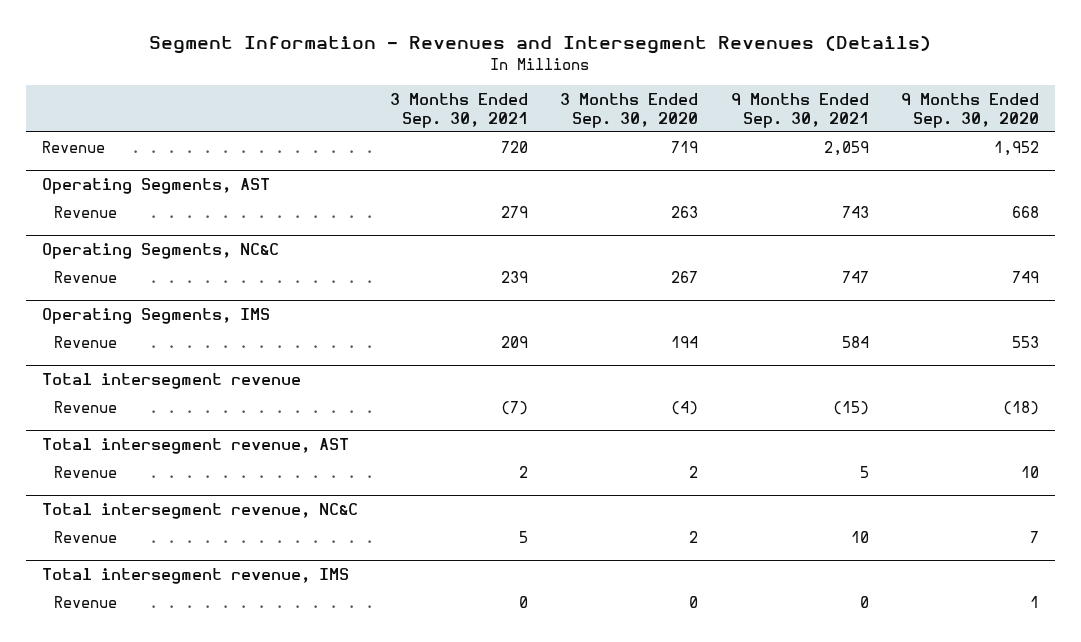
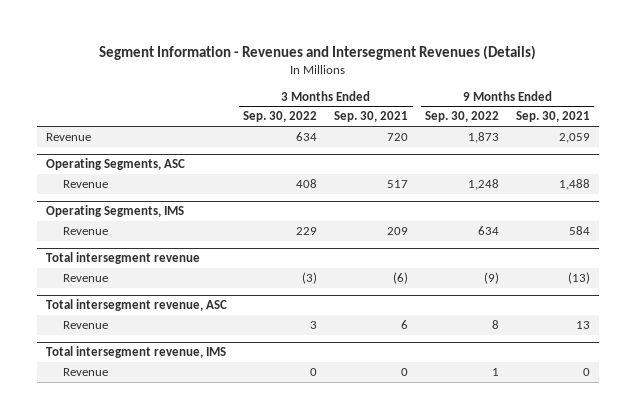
- | 3 Months Ended Sep. 30, 2021 | 3 Months Ended Sep. 30, 2020 | 9 Months Ended Sep. 30, 2021 | 9 Months Ended Sep. 30, 2020
+ | 3 Months Ended Sep. 30, 2022 | 3 Months Ended Sep. 30, 2021 | 9 Months Ended Sep. 30, 2022 | 9 Months Ended Sep. 30, 2021
- Operating Segments, AST
- Revenue | 279 | 263 | 743 | 668
- Operating Segments, NC&C
- Revenue | 239 | 267 | 747 | 749
+ Operating Segments, ASC
+ Revenue | 408 | 517 | 1,248 | 1,488
@ Total intersegment revenue
- Revenue | (7) | (4) | (15) | (18)
- Total intersegment revenue, AST
- Revenue | 2 | 2 | 5 | 10
- Total intersegment revenue, NC&C
- Revenue | 5 | 2 | 10 | 7
@ Total intersegment revenue
+ Revenue | (3) | (6) | (9) | (13)
+ Total intersegment revenue, ASC
+ Revenue | 3 | 6 | 8 | 13

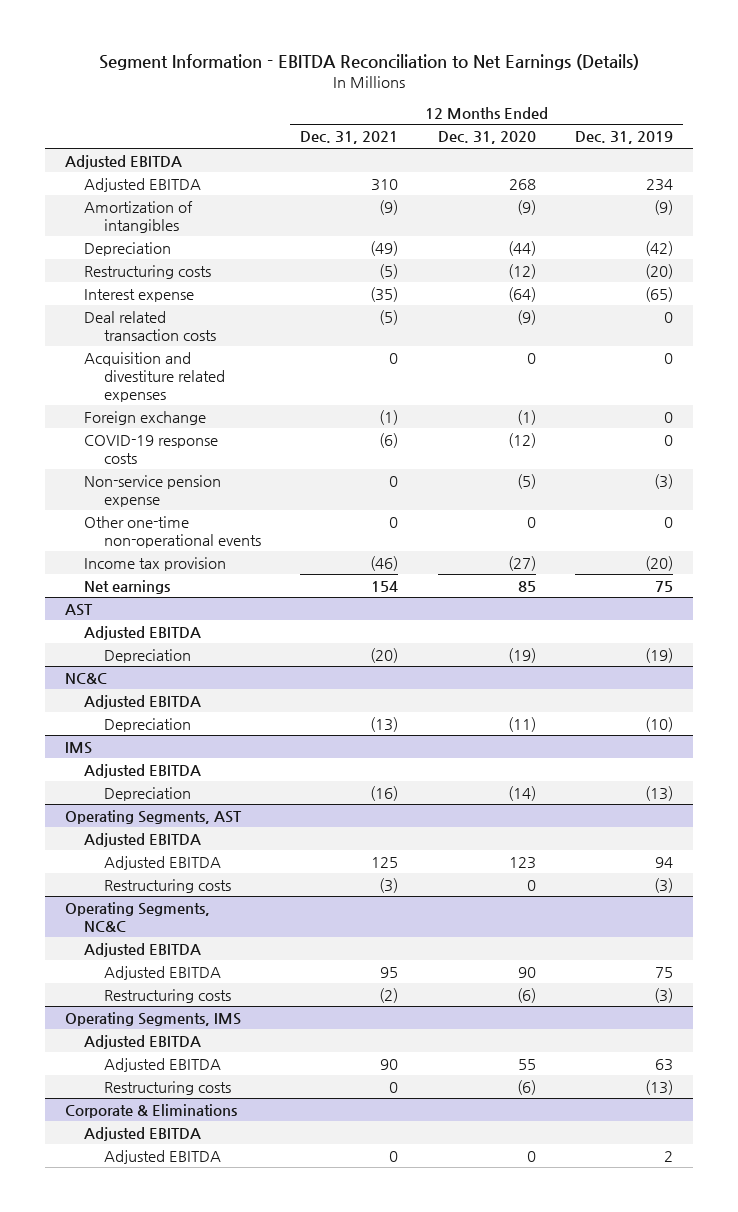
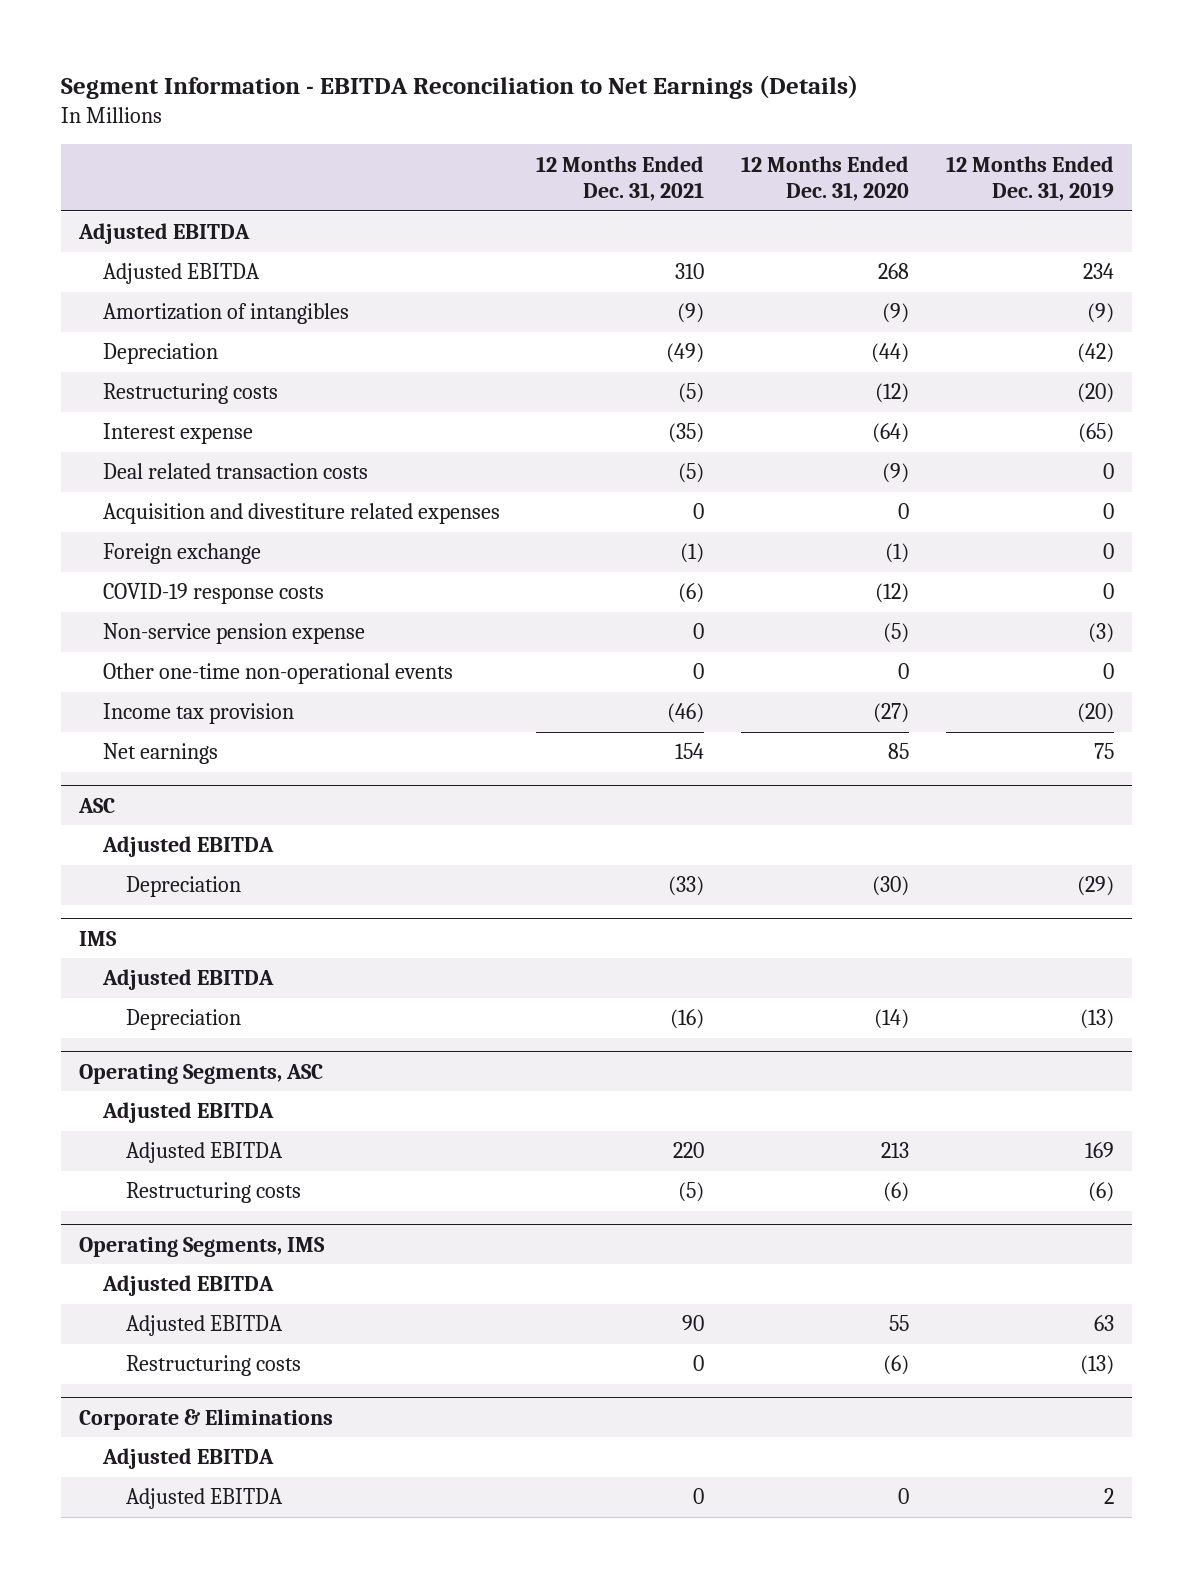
- AST
- Adjusted EBITDA
- Depreciation | (20) | (19) | (19)
- NC&C
+ ASC
- Depreciation | (13) | (11) | (10)
+ Depreciation | (33) | (30) | (29)
- Operating Segments, AST
- Adjusted EBITDA
- Adjusted EBITDA | 125 | 123 | 94
- Restructuring costs | (3) | 0 | (3)
- Operating Segments, NC&C
+ Operating Segments, ASC
- Adjusted EBITDA | 95 | 90 | 75
- Restructuring costs | (2) | (6) | (3)
+ Adjusted EBITDA | 220 | 213 | 169
+ Restructuring costs | (5) | (6) | (6)

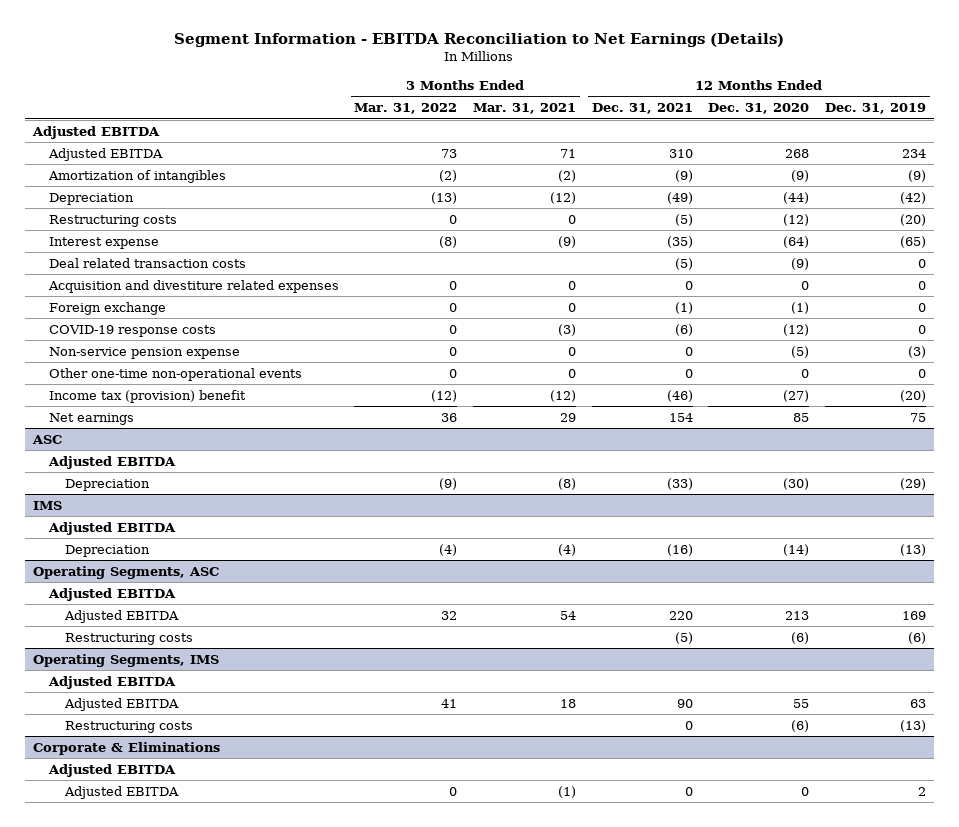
- | 12 Months Ended Dec. 31, 2021 | 12 Months Ended Dec. 31, 2020 | 12 Months Ended Dec. 31, 2019
+ | 3 Months Ended Mar. 31, 2022 | 3 Months Ended Mar. 31, 2021 | 12 Months Ended Dec. 31, 2021 | 12 Months Ended Dec. 31, 2020 | 12 Months Ended Dec. 31, 2019
- Income tax provision | (46) | (27) | (20)
+ Income tax (provision) benefit | (12) | (12) | (46) | (27) | (20)

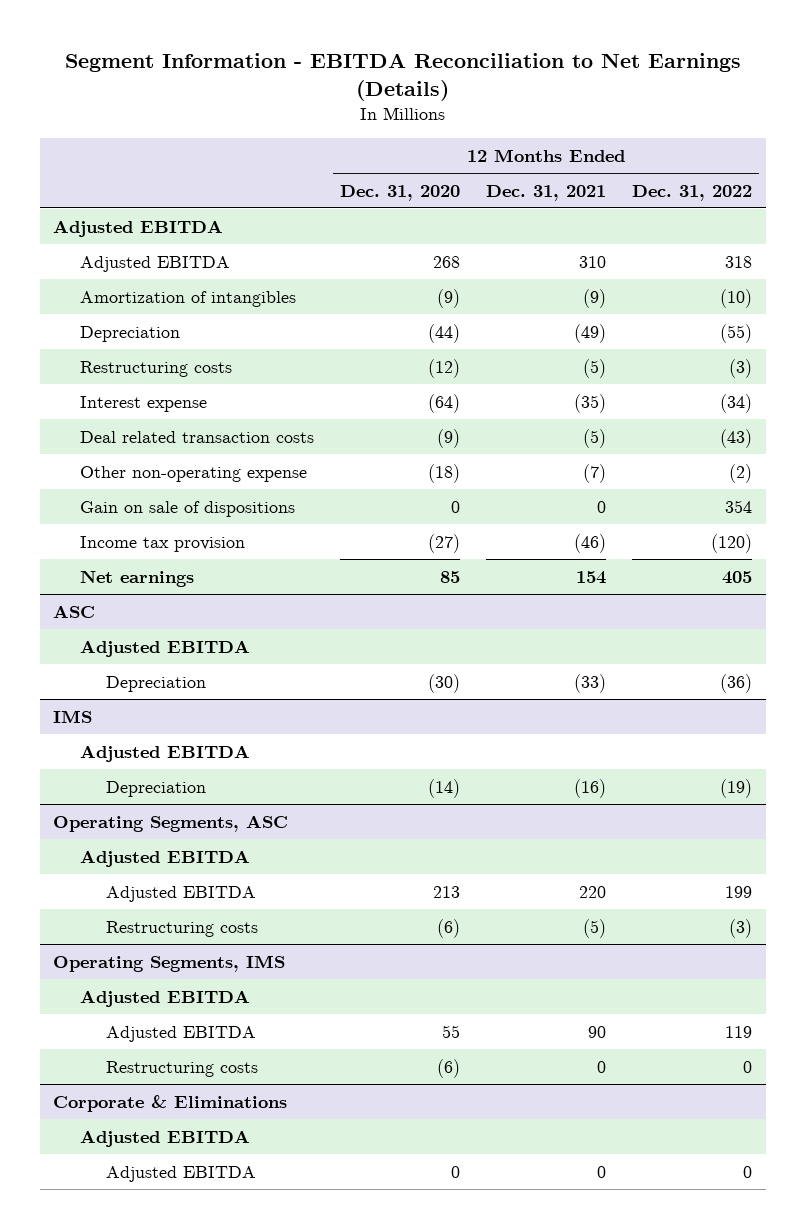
- | 3 Months Ended Mar. 31, 2022 | 3 Months Ended Mar. 31, 2021 | 12 Months Ended Dec. 31, 2021 | 12 Months Ended Dec. 31, 2020 | 12 Months Ended Dec. 31, 2019
+ | 12 Months Ended Dec. 31, 2020 | 12 Months Ended Dec. 31, 2021 | 12 Months Ended Dec. 31, 2022
- Acquisition and divestiture related expenses | 0 | 0 | 0 | 0 | 0
- Foreign exchange | 0 | 0 | (1) | (1) | 0
- COVID-19 response costs | 0 | (3) | (6) | (12) | 0
- Non-service pension expense | 0 | 0 | 0 | (5) | (3)
- Other one-time non-operational events | 0 | 0 | 0 | 0 | 0
- Income tax (provision) benefit | (12) | (12) | (46) | (27) | (20)
+ Other non-operating expense | (18) | (7) | (2)
+ Gain on sale of dispositions | 0 | 0 | 354
+ Income tax provision | (27) | (46) | (120)

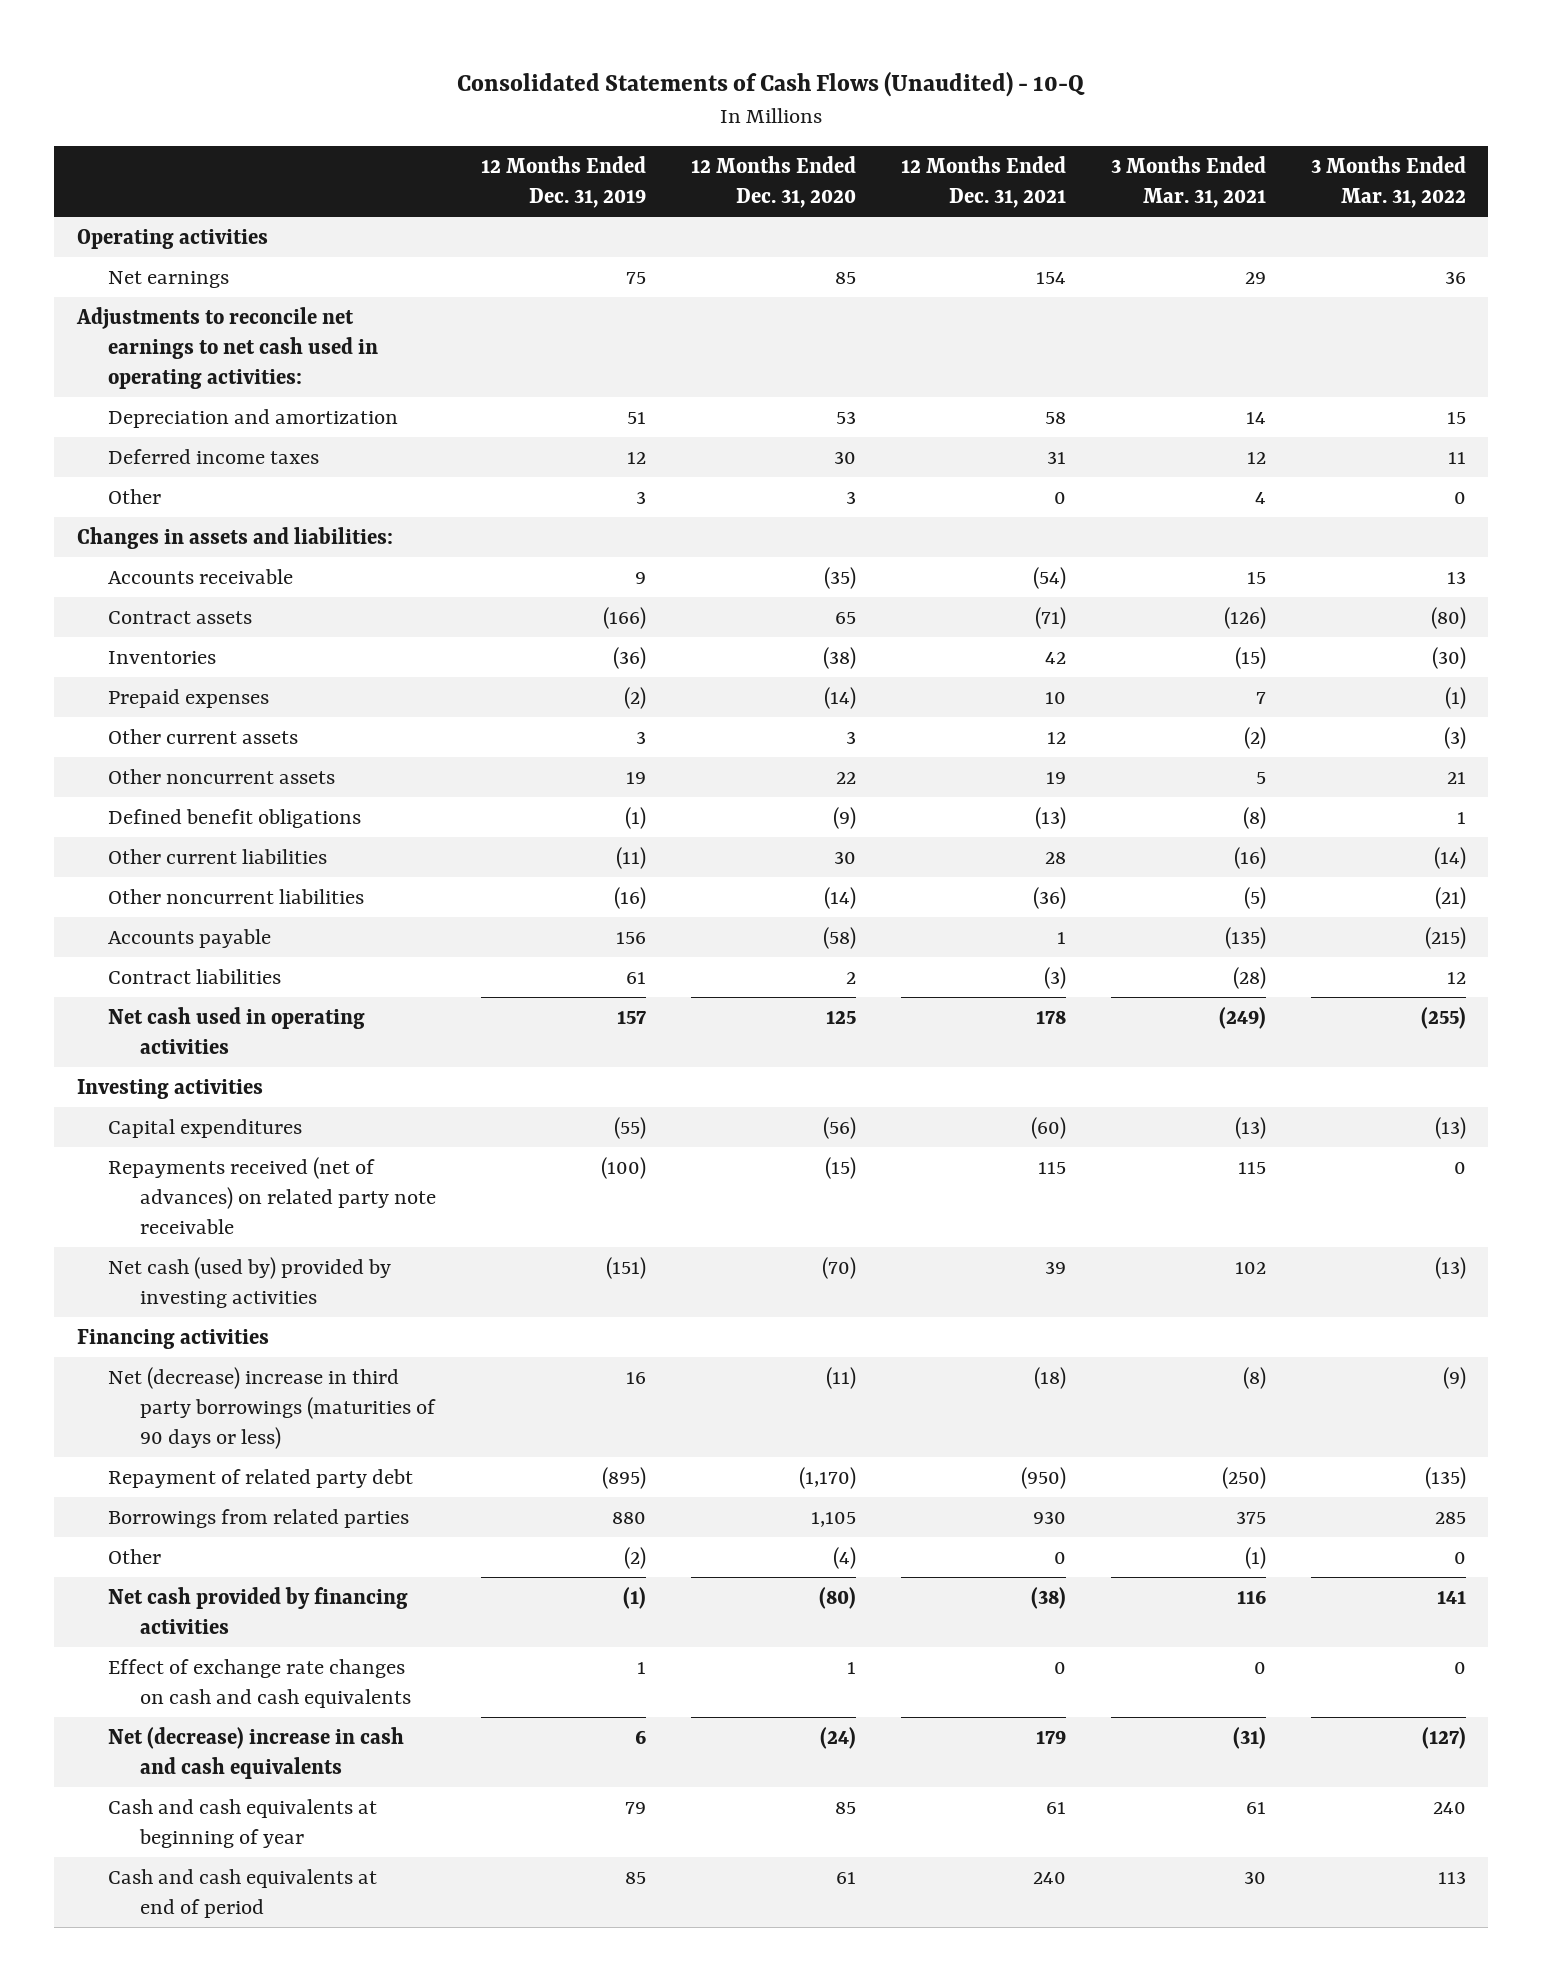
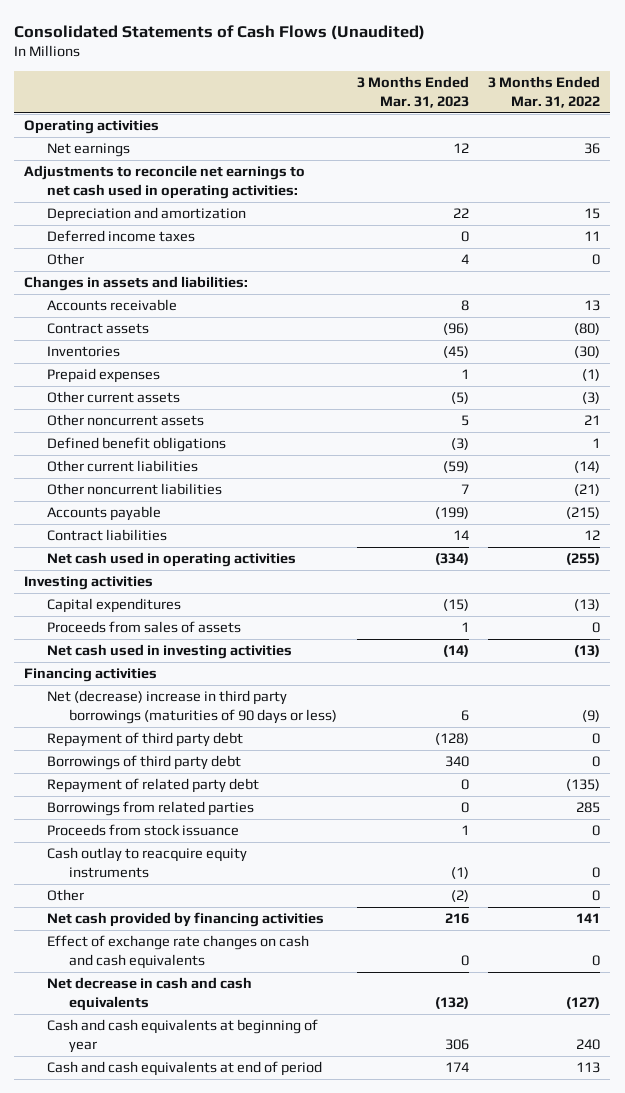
- Consolidated Statements of Cash Flows (Unaudited) - 10-Q
+ Consolidated Statements of Cash Flows (Unaudited)
- | 12 Months Ended Dec. 31, 2019 | 12 Months Ended Dec. 31, 2020 | 12 Months Ended Dec. 31, 2021 | 3 Months Ended Mar. 31, 2021 | 3 Months Ended Mar. 31, 2022
+ | 3 Months Ended Mar. 31, 2023 | 3 Months Ended Mar. 31, 2022
- Repayments received (net of advances) on related party note receivable | (100) | (15) | 115 | 115 | 0
- Net cash (used by) provided by investing activities | (151) | (70) | 39 | 102 | (13)
+ Proceeds from sales of assets | 1 | 0
+ Net cash used in investing activities | (14) | (13)
+ Repayment of third party debt | (128) | 0
+ Borrowings of third party debt | 340 | 0
+ Proceeds from stock issuance | 1 | 0
+ Cash outlay to reacquire equity instruments | (1) | 0
- Net (decrease) increase in cash and cash equivalents | 6 | (24) | 179 | (31) | (127)
+ Net decrease in cash and cash equivalents | (132) | (127)

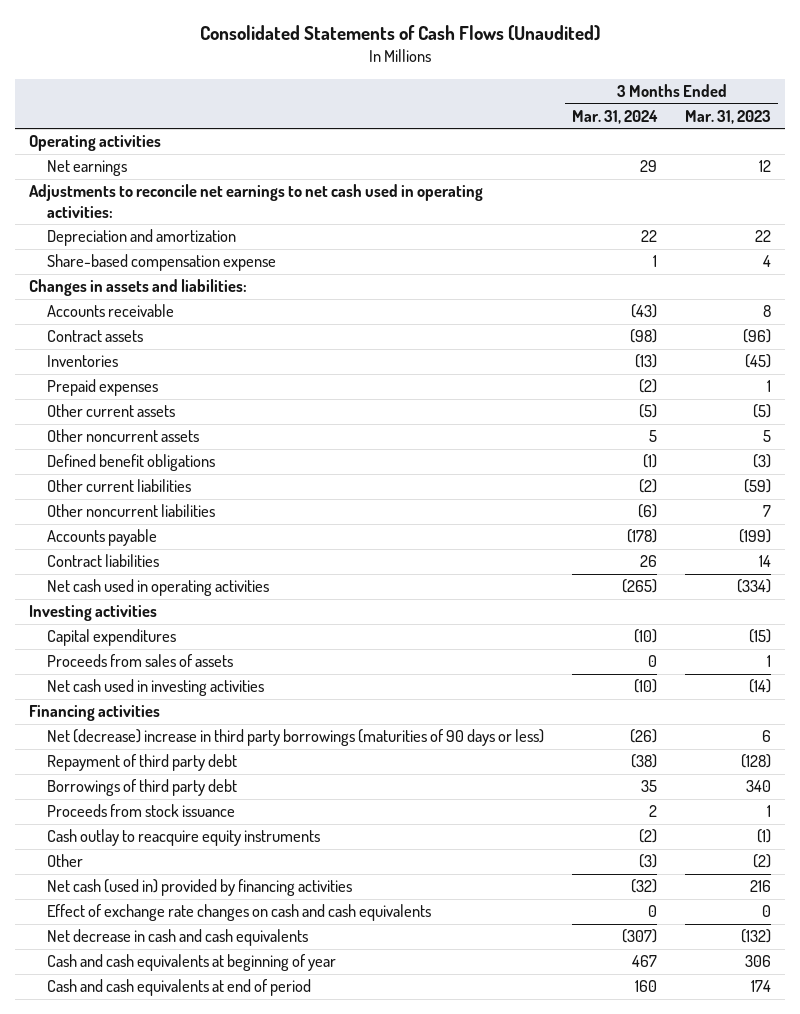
- | 3 Months Ended Mar. 31, 2023 | 3 Months Ended Mar. 31, 2022
+ | 3 Months Ended Mar. 31, 2024 | 3 Months Ended Mar. 31, 2023
- Deferred income taxes | 0 | 11
- Other | 4 | 0
+ Share-based compensation expense | 1 | 4
- Repayment of related party debt | 0 | (135)
- Borrowings from related parties | 0 | 285
- Net cash provided by financing activities | 216 | 141
+ Net cash (used in) provided by financing activities | (32) | 216

